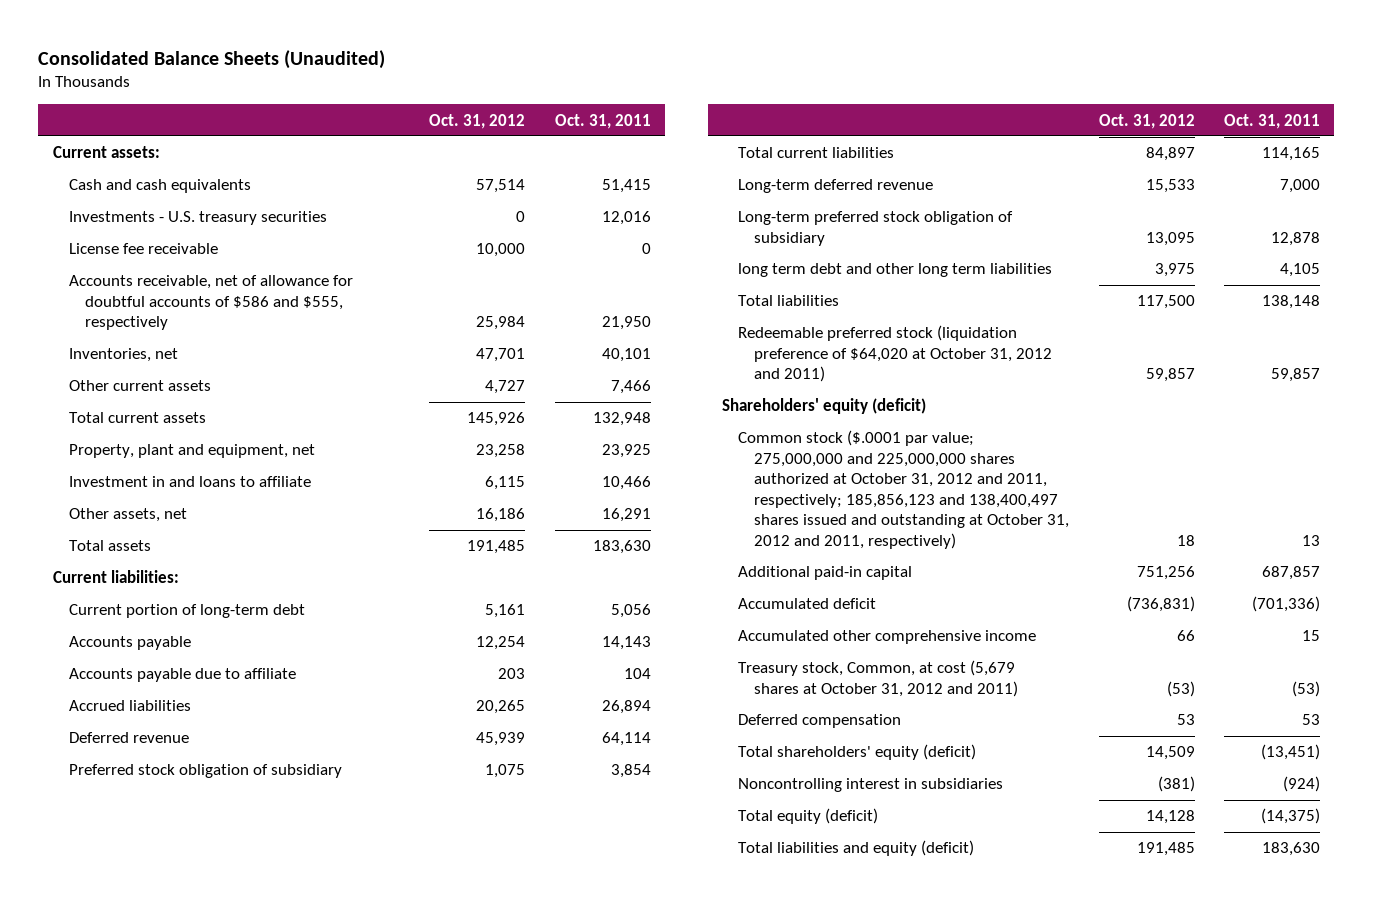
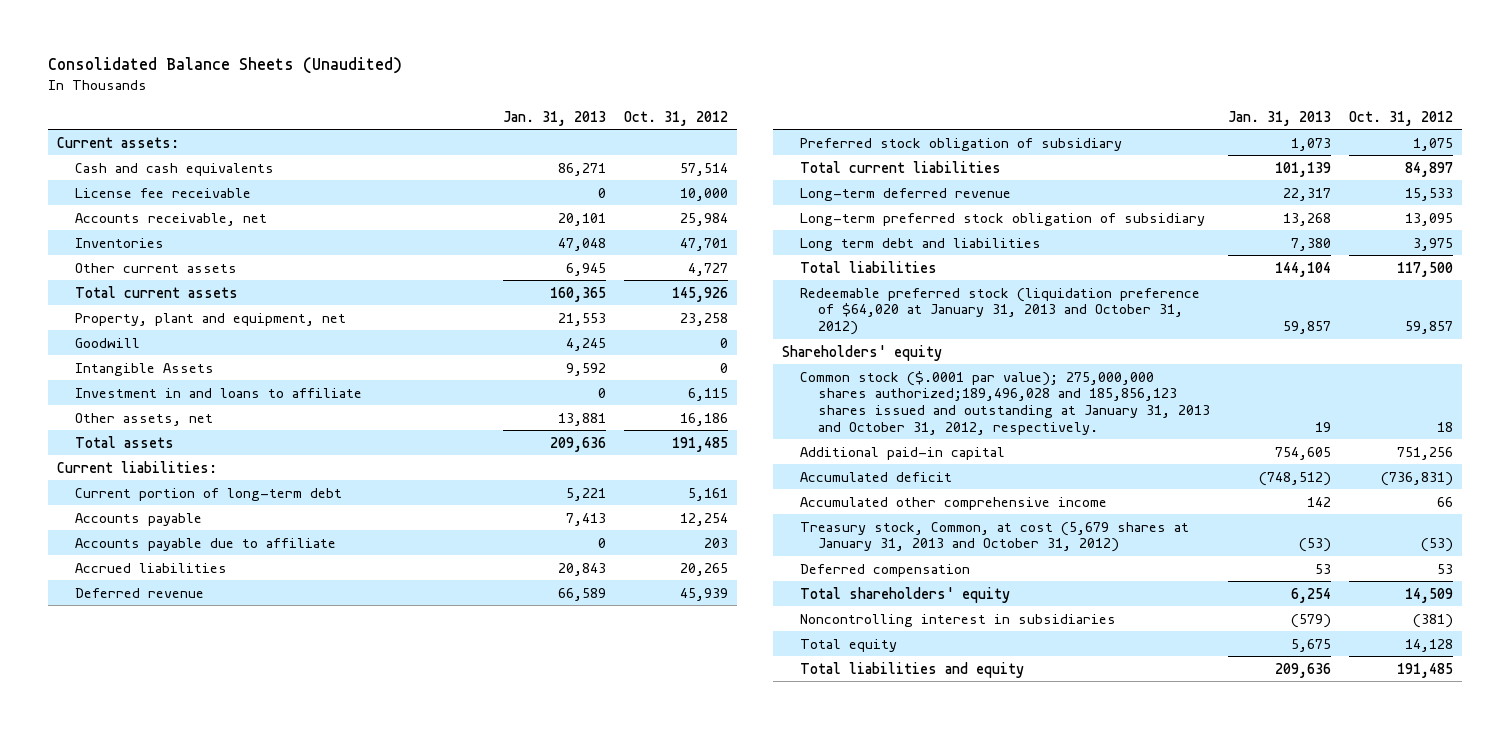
- | Oct. 31, 2012 | Oct. 31, 2011
+ | Jan. 31, 2013 | Oct. 31, 2012
- Investments - U.S. treasury securities | 0 | 12,016
- Accounts receivable, net of allowance for doubtful accounts of $586 and $555, respectively | 25,984 | 21,950
- Inventories, net | 47,701 | 40,101
+ Accounts receivable, net | 20,101 | 25,984
+ Inventories | 47,048 | 47,701
+ Goodwill | 4,245 | 0
+ Intangible Assets | 9,592 | 0
- long term debt and other long term liabilities | 3,975 | 4,105
+ Long term debt and liabilities | 7,380 | 3,975
- Redeemable preferred stock (liquidation preference of $64,020 at October 31, 2012 and 2011) | 59,857 | 59,857
- Shareholders' equity (deficit)
- Common stock ($.0001 par value; 275,000,000 and 225,000,000 shares authorized at October 31, 2012 and 2011, respectively; 185,856,123 and 138,400,497 shares issued and outstanding at October 31, 2012 and 2011, respectively) | 18 | 13
+ Redeemable preferred stock (liquidation preference of $64,020 at January 31, 2013 and October 31, 2012) | 59,857 | 59,857
+ Shareholders' equity
+ Common stock ($.0001 par value); 275,000,000 shares authorized;189,496,028 and 185,856,123 shares issued and outstanding at January 31, 2013 and October 31, 2012, respectively. | 19 | 18
- Treasury stock, Common, at cost (5,679 shares at October 31, 2012 and 2011) | (53) | (53)
+ Treasury stock, Common, at cost (5,679 shares at January 31, 2013 and October 31, 2012) | (53) | (53)
- Total shareholders' equity (deficit) | 14,509 | (13,451)
+ Total shareholders' equity | 6,254 | 14,509
- Total equity (deficit) | 14,128 | (14,375)
- Total liabilities and equity (deficit) | 191,485 | 183,630
+ Total equity | 5,675 | 14,128
+ Total liabilities and equity | 209,636 | 191,485

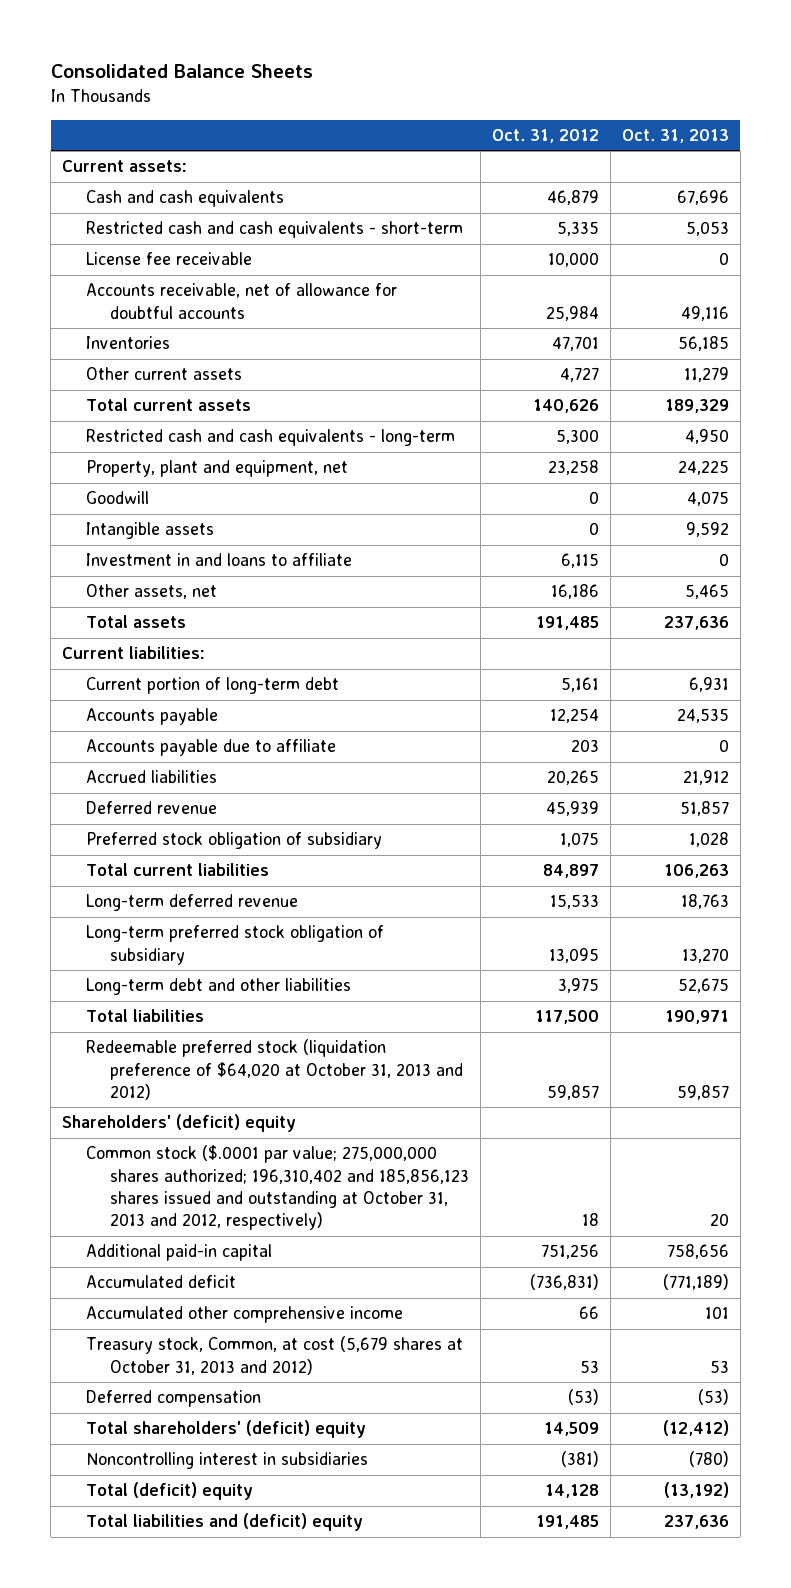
- Consolidated Balance Sheets (Unaudited)
+ Consolidated Balance Sheets
- | Jan. 31, 2013 | Oct. 31, 2012
+ | Oct. 31, 2012 | Oct. 31, 2013
- Cash and cash equivalents | 86,271 | 57,514
+ Cash and cash equivalents | 46,879 | 67,696
+ Restricted cash and cash equivalents - short-term | 5,335 | 5,053
- Accounts receivable, net | 20,101 | 25,984
+ Accounts receivable, net of allowance for doubtful accounts | 25,984 | 49,116
- Total current assets | 160,365 | 145,926
+ Total current assets | 140,626 | 189,329
+ Restricted cash and cash equivalents - long-term | 5,300 | 4,950
- Intangible Assets | 9,592 | 0
+ Intangible assets | 0 | 9,592
- Long term debt and liabilities | 7,380 | 3,975
+ Long-term debt and other liabilities | 3,975 | 52,675
- Redeemable preferred stock (liquidation preference of $64,020 at January 31, 2013 and October 31, 2012) | 59,857 | 59,857
- Shareholders' equity
- Common stock ($.0001 par value); 275,000,000 shares authorized;189,496,028 and 185,856,123 shares issued and outstanding at January 31, 2013 and October 31, 2012, respectively. | 19 | 18
+ Redeemable preferred stock (liquidation preference of $64,020 at October 31, 2013 and 2012) | 59,857 | 59,857
+ Shareholders' (deficit) equity
+ Common stock ($.0001 par value; 275,000,000 shares authorized; 196,310,402 and 185,856,123 shares issued and outstanding at October 31, 2013 and 2012, respectively) | 18 | 20
- Treasury stock, Common, at cost (5,679 shares at January 31, 2013 and October 31, 2012) | (53) | (53)
- Deferred compensation | 53 | 53
- Total shareholders' equity | 6,254 | 14,509
+ Treasury stock, Common, at cost (5,679 shares at October 31, 2013 and 2012) | 53 | 53
+ Deferred compensation | (53) | (53)
+ Total shareholders' (deficit) equity | 14,509 | (12,412)
- Total equity | 5,675 | 14,128
- Total liabilities and equity | 209,636 | 191,485
+ Total (deficit) equity | 14,128 | (13,192)
+ Total liabilities and (deficit) equity | 191,485 | 237,636

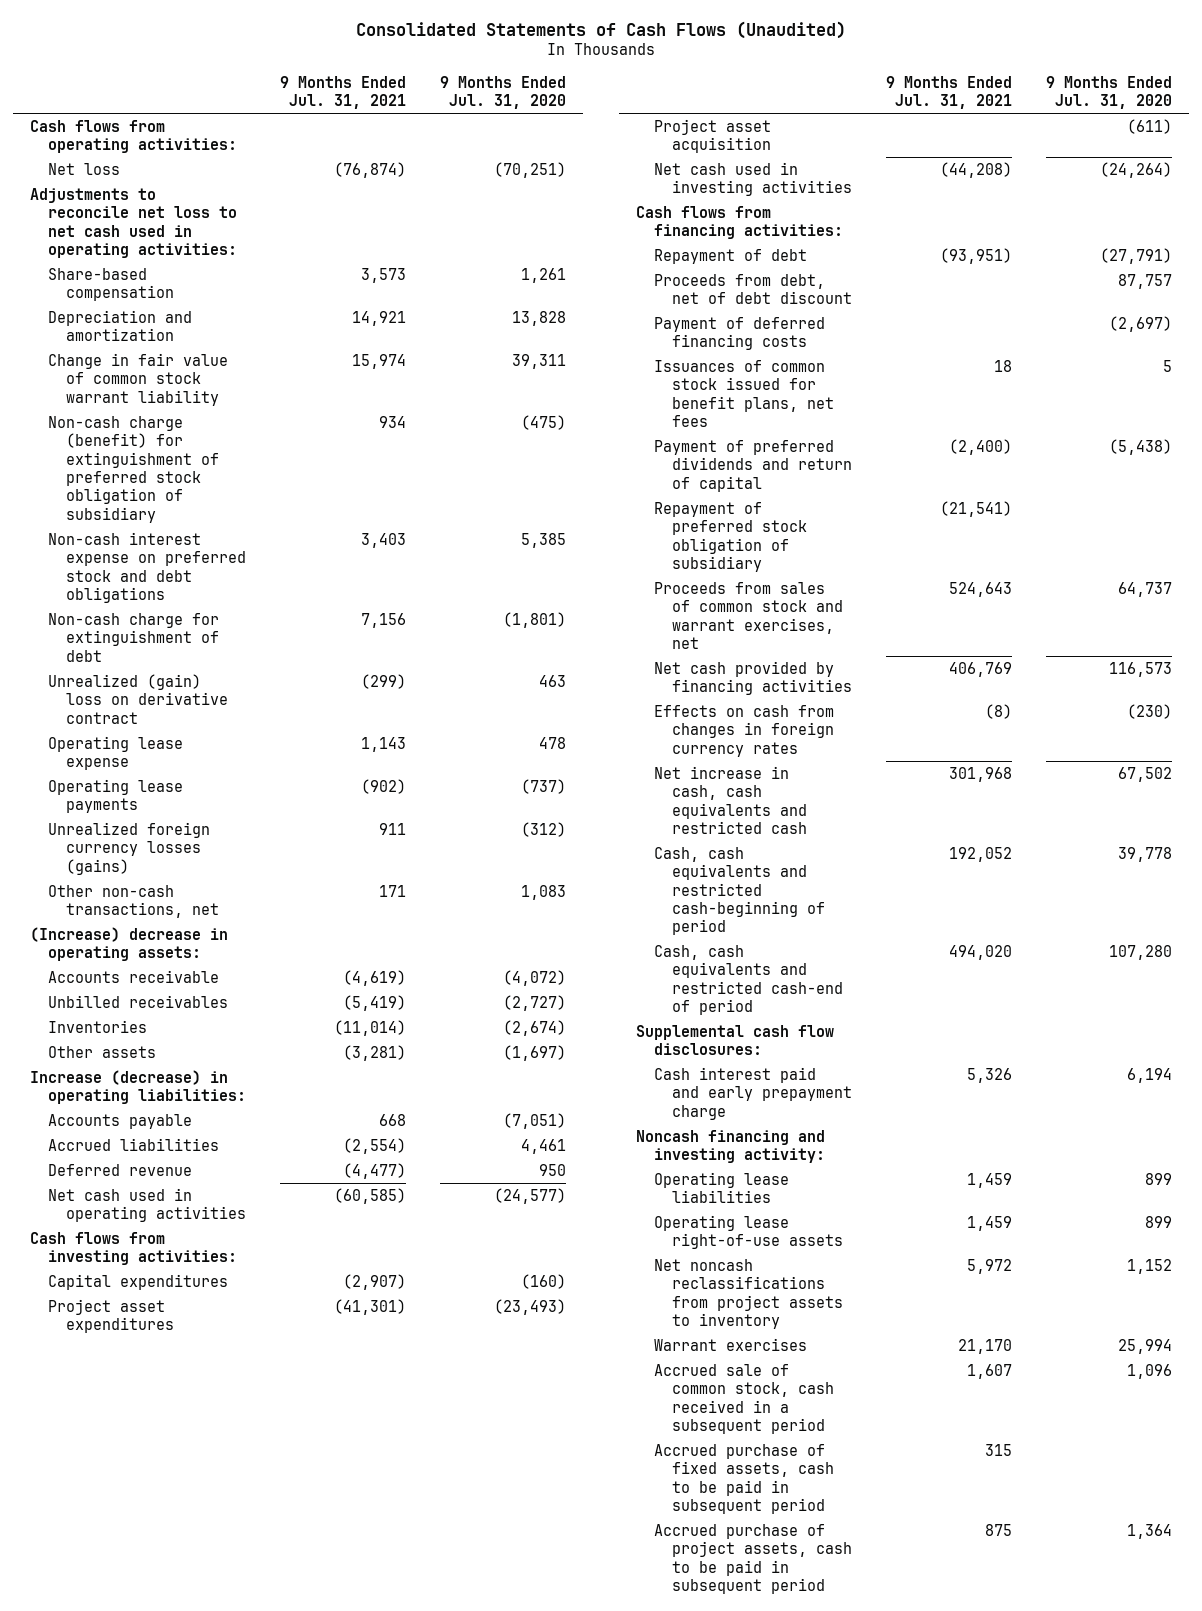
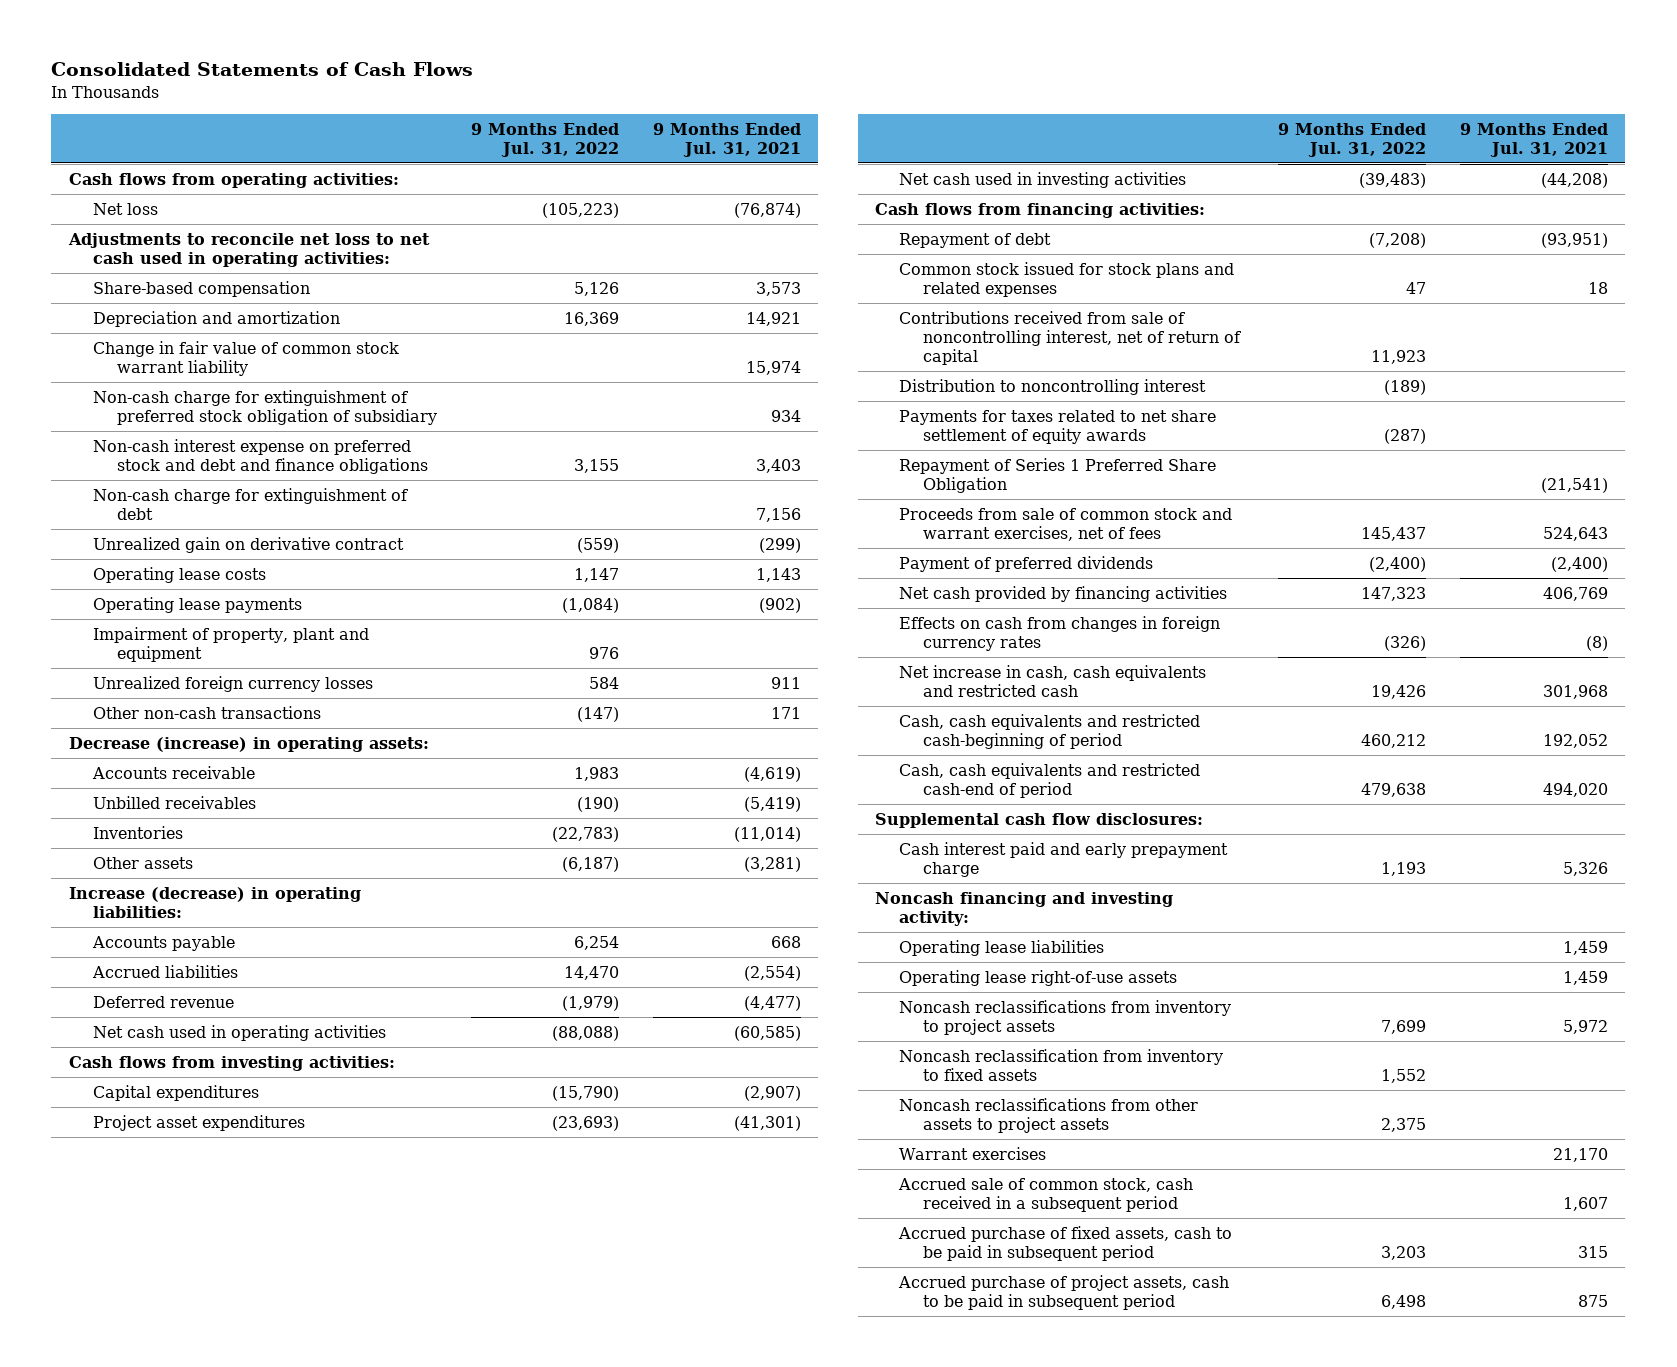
- Consolidated Statements of Cash Flows (Unaudited)
+ Consolidated Statements of Cash Flows
- | 9 Months Ended Jul. 31, 2021 | 9 Months Ended Jul. 31, 2020
+ | 9 Months Ended Jul. 31, 2022 | 9 Months Ended Jul. 31, 2021
- Non-cash charge (benefit) for extinguishment of preferred stock obligation of subsidiary | 934 | (475)
- Non-cash interest expense on preferred stock and debt obligations | 3,403 | 5,385
+ Non-cash charge for extinguishment of preferred stock obligation of subsidiary | | 934
+ Non-cash interest expense on preferred stock and debt and finance obligations | 3,155 | 3,403
- Unrealized (gain) loss on derivative contract | (299) | 463
- Operating lease expense | 1,143 | 478
+ Unrealized gain on derivative contract | (559) | (299)
+ Operating lease costs | 1,147 | 1,143
- Unrealized foreign currency losses (gains) | 911 | (312)
- Other non-cash transactions, net | 171 | 1,083
- (Increase) decrease in operating assets:
+ Impairment of property, plant and equipment | 976 |
+ Unrealized foreign currency losses | 584 | 911
+ Other non-cash transactions | (147) | 171
+ Decrease (increase) in operating assets:
- Project asset acquisition | | (611)
- Proceeds from debt, net of debt discount | | 87,757
- Payment of deferred financing costs | | (2,697)
- Issuances of common stock issued for benefit plans, net fees | 18 | 5
- Payment of preferred dividends and return of capital | (2,400) | (5,438)
- Repayment of preferred stock obligation of subsidiary | (21,541) |
- Proceeds from sales of common stock and warrant exercises, net | 524,643 | 64,737
+ Common stock issued for stock plans and related expenses | 47 | 18
+ Contributions received from sale of noncontrolling interest, net of return of capital | 11,923 |
+ Distribution to noncontrolling interest | (189) |
+ Payments for taxes related to net share settlement of equity awards | (287) |
+ Repayment of Series 1 Preferred Share Obligation | | (21,541)
+ Proceeds from sale of common stock and warrant exercises, net of fees | 145,437 | 524,643
+ Payment of preferred dividends | (2,400) | (2,400)
- Net noncash reclassifications from project assets to inventory | 5,972 | 1,152
+ Noncash reclassifications from inventory to project assets | 7,699 | 5,972
+ Noncash reclassification from inventory to fixed assets | 1,552 |
+ Noncash reclassifications from other assets to project assets | 2,375 |

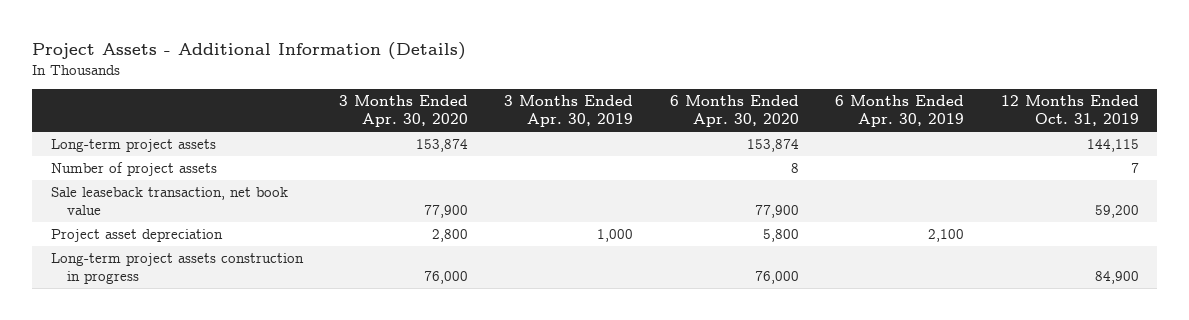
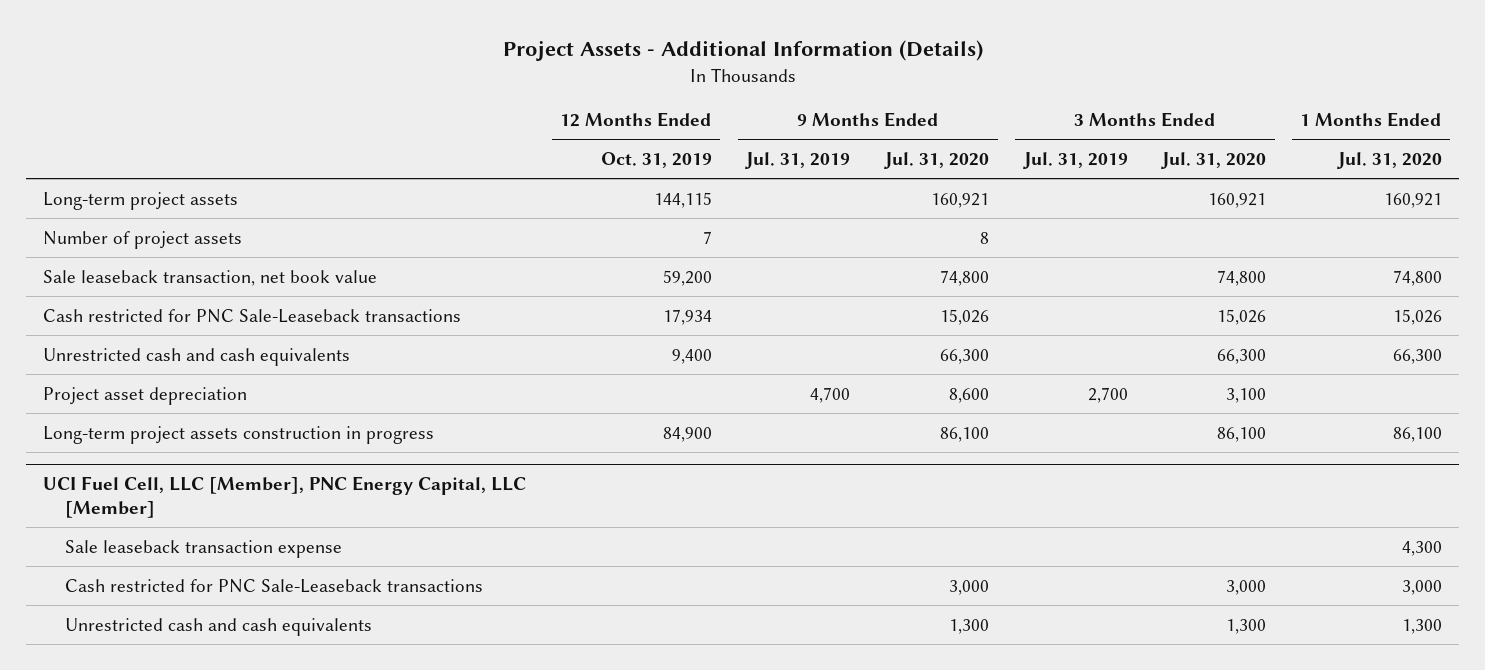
- | 3 Months Ended Apr. 30, 2020 | 3 Months Ended Apr. 30, 2019 | 6 Months Ended Apr. 30, 2020 | 6 Months Ended Apr. 30, 2019 | 12 Months Ended Oct. 31, 2019
+ | 12 Months Ended Oct. 31, 2019 | 9 Months Ended Jul. 31, 2019 | 9 Months Ended Jul. 31, 2020 | 3 Months Ended Jul. 31, 2019 | 3 Months Ended Jul. 31, 2020 | 1 Months Ended Jul. 31, 2020
+ Cash restricted for PNC Sale-Leaseback transactions | 17,934 | | 15,026 | | 15,026 | 15,026
+ Unrestricted cash and cash equivalents | 9,400 | | 66,300 | | 66,300 | 66,300
+ UCI Fuel Cell, LLC [Member], PNC Energy Capital, LLC [Member]
+ Sale leaseback transaction expense | | | | | | 4,300
+ Cash restricted for PNC Sale-Leaseback transactions | | | 3,000 | | 3,000 | 3,000
+ Unrestricted cash and cash equivalents | | | 1,300 | | 1,300 | 1,300

